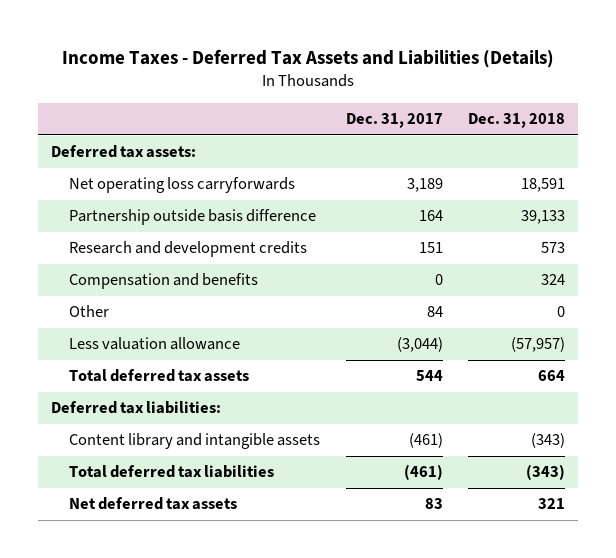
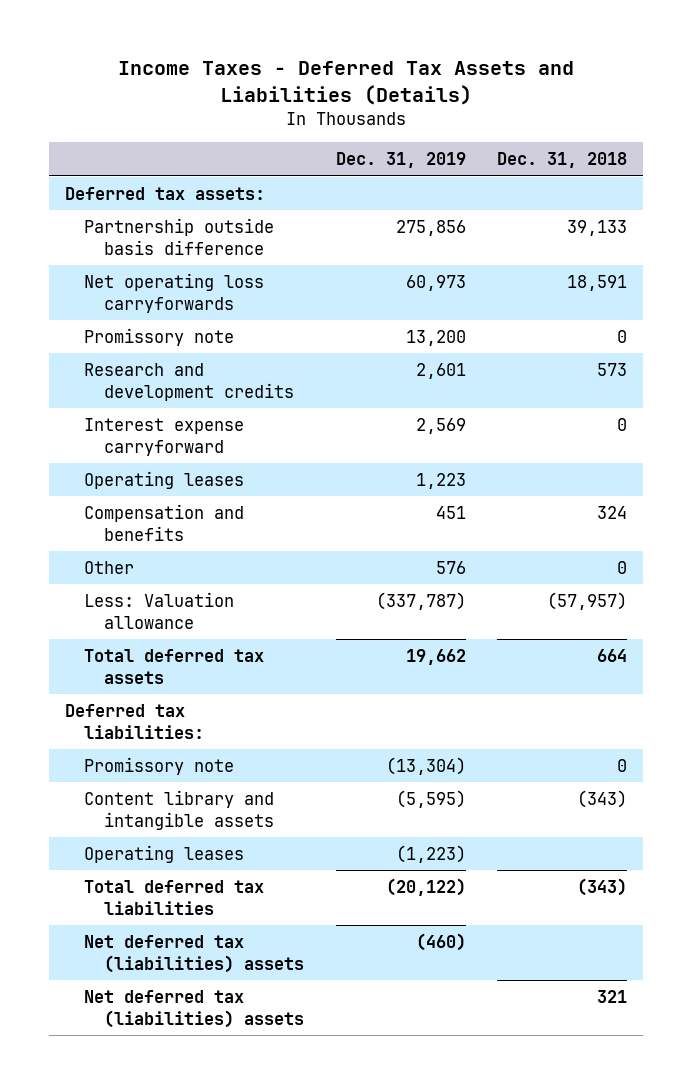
- | Dec. 31, 2017 | Dec. 31, 2018
+ | Dec. 31, 2019 | Dec. 31, 2018
moved down: Net operating loss carryforwards | 60,973 | 18,591
+ Promissory note | 13,200 | 0
+ Interest expense carryforward | 2,569 | 0
+ Operating leases | 1,223 |
- Less valuation allowance | (3,044) | (57,957)
+ Less: Valuation allowance | (337,787) | (57,957)
+ Promissory note | (13,304) | 0
+ Operating leases | (1,223) |
- Net deferred tax assets | 83 | 321
+ Net deferred tax (liabilities) assets | (460) |
+ Net deferred tax (liabilities) assets | | 321

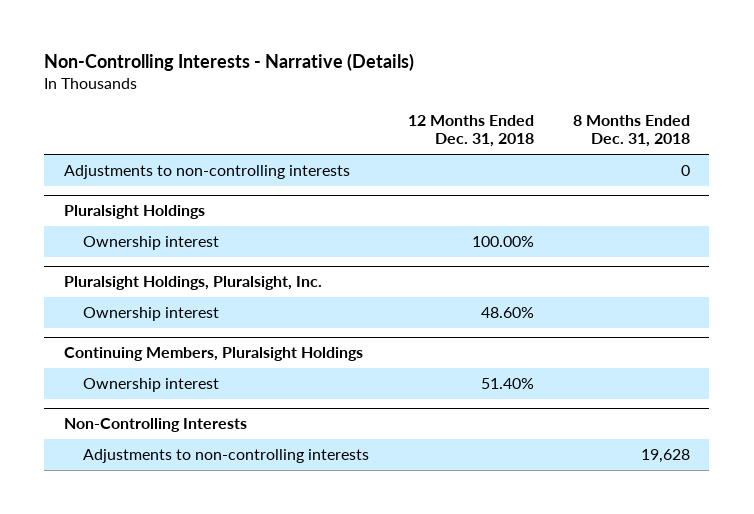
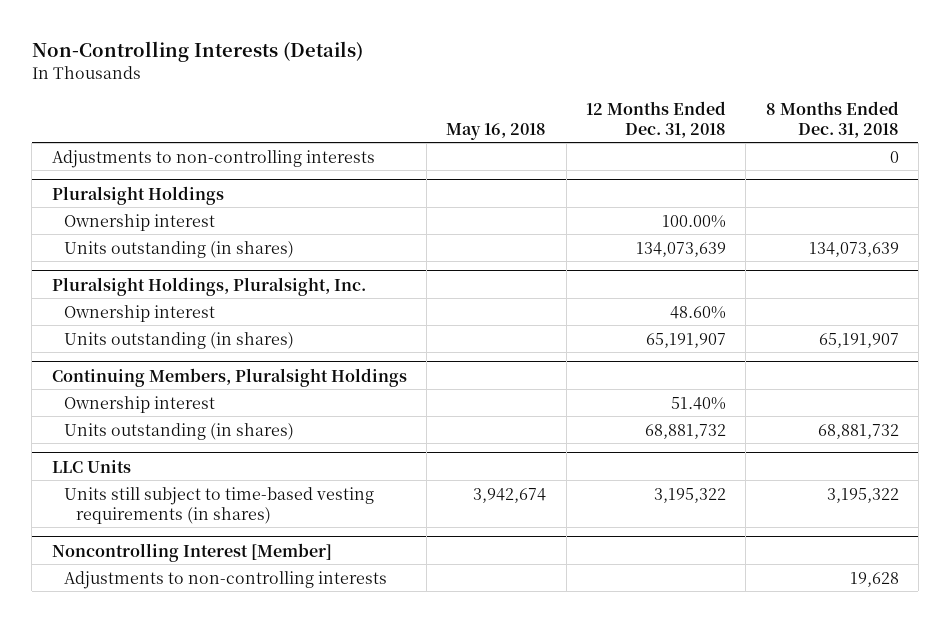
- Non-Controlling Interests - Narrative (Details)
+ Non-Controlling Interests (Details)
- | 12 Months Ended Dec. 31, 2018 | 8 Months Ended Dec. 31, 2018
+ | May 16, 2018 | 12 Months Ended Dec. 31, 2018 | 8 Months Ended Dec. 31, 2018
@ Pluralsight Holdings
+ Units outstanding (in shares) | | 134,073,639 | 134,073,639
@ Pluralsight Holdings, Pluralsight, Inc.
+ Units outstanding (in shares) | | 65,191,907 | 65,191,907
- Non-Controlling Interests
@ Continuing Members, Pluralsight Holdings
+ Units outstanding (in shares) | | 68,881,732 | 68,881,732
+ LLC Units
+ Units still subject to time-based vesting requirements (in shares) | 3,942,674 | 3,195,322 | 3,195,322
+ Noncontrolling Interest [Member]

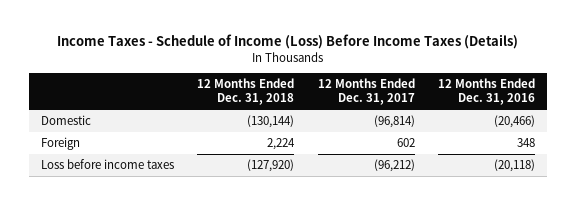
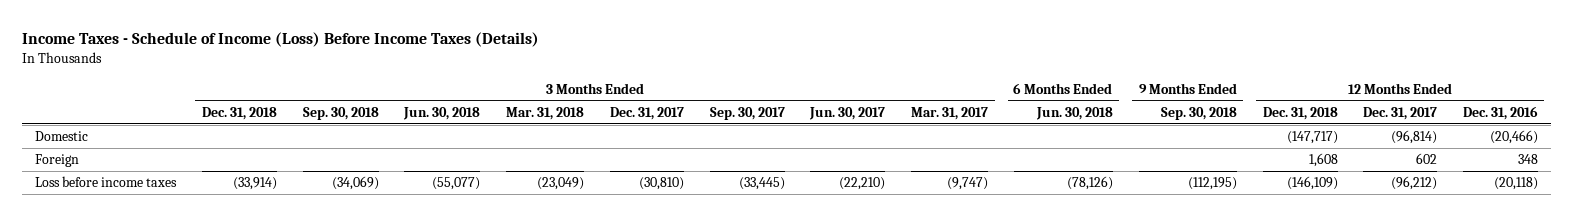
- | 12 Months Ended Dec. 31, 2018 | 12 Months Ended Dec. 31, 2017 | 12 Months Ended Dec. 31, 2016
+ | 3 Months Ended Dec. 31, 2018 | 3 Months Ended Sep. 30, 2018 | 3 Months Ended Jun. 30, 2018 | 3 Months Ended Mar. 31, 2018 | 3 Months Ended Dec. 31, 2017 | 3 Months Ended Sep. 30, 2017 | 3 Months Ended Jun. 30, 2017 | 3 Months Ended Mar. 31, 2017 | 6 Months Ended Jun. 30, 2018 | 9 Months Ended Sep. 30, 2018 | 12 Months Ended Dec. 31, 2018 | 12 Months Ended Dec. 31, 2017 | 12 Months Ended Dec. 31, 2016
- Domestic | (130,144) | (96,814) | (20,466)
- Foreign | 2,224 | 602 | 348
- Loss before income taxes | (127,920) | (96,212) | (20,118)
+ Domestic | | | | | | | | | | | (147,717) | (96,814) | (20,466)
+ Foreign | | | | | | | | | | | 1,608 | 602 | 348
+ Loss before income taxes | (33,914) | (34,069) | (55,077) | (23,049) | (30,810) | (33,445) | (22,210) | (9,747) | (78,126) | (112,195) | (146,109) | (96,212) | (20,118)

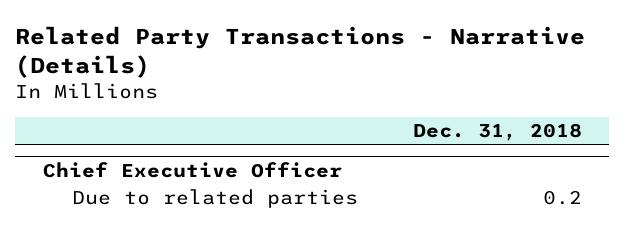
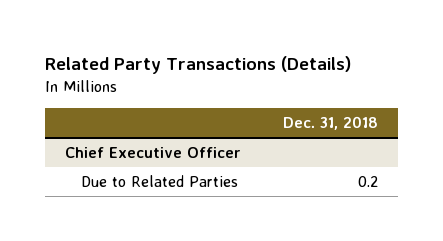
- Related Party Transactions - Narrative (Details)
+ Related Party Transactions (Details)
@ Chief Executive Officer
- Due to related parties | 0.2
+ Due to Related Parties | 0.2

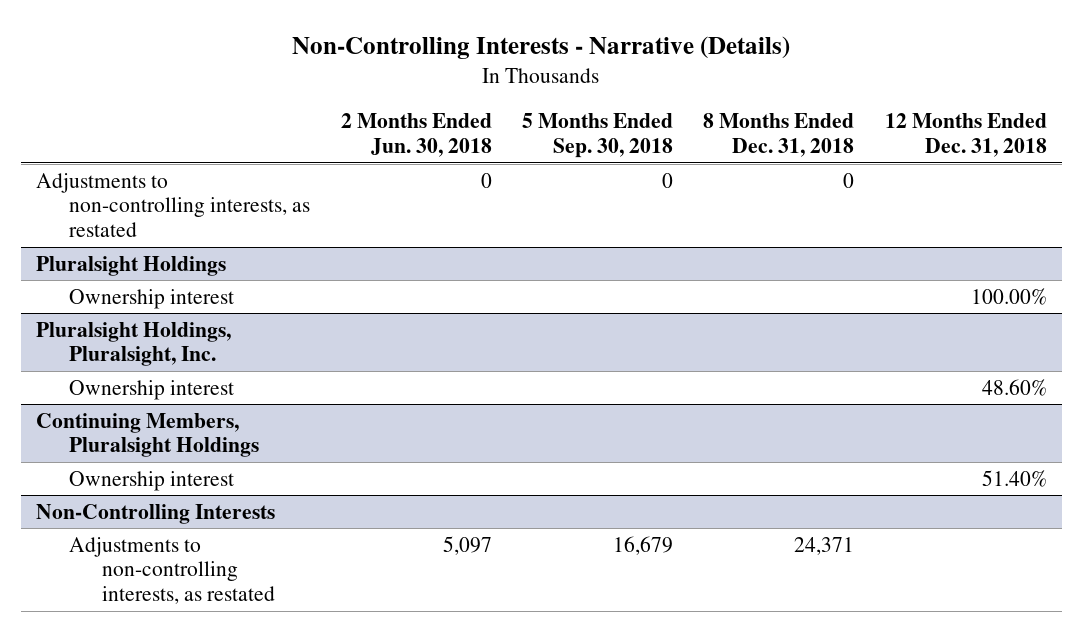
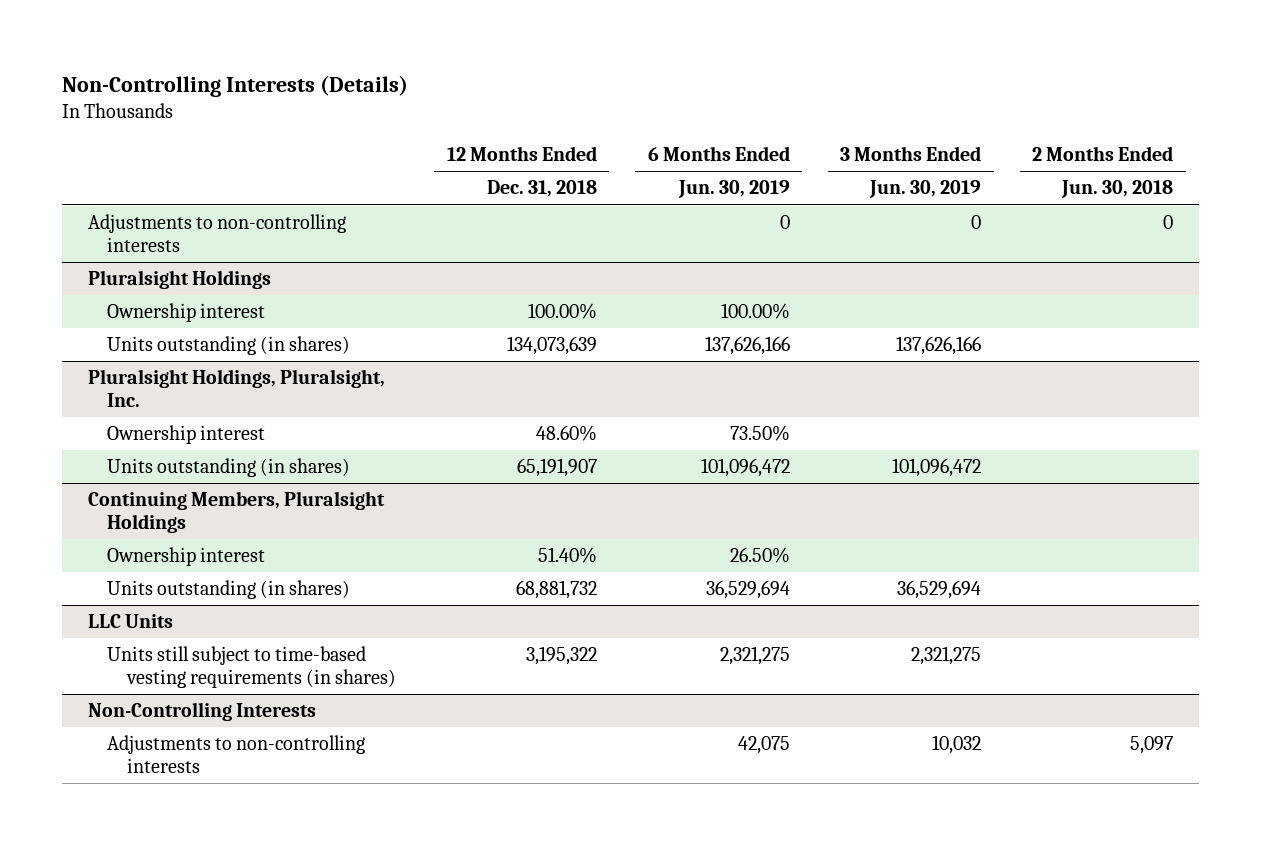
- Non-Controlling Interests - Narrative (Details)
+ Non-Controlling Interests (Details)
- | 2 Months Ended Jun. 30, 2018 | 5 Months Ended Sep. 30, 2018 | 8 Months Ended Dec. 31, 2018 | 12 Months Ended Dec. 31, 2018
+ | 12 Months Ended Dec. 31, 2018 | 6 Months Ended Jun. 30, 2019 | 3 Months Ended Jun. 30, 2019 | 2 Months Ended Jun. 30, 2018
- Adjustments to non-controlling interests, as restated | 0 | 0 | 0 |
+ Adjustments to non-controlling interests | | 0 | 0 | 0
@ Pluralsight Holdings
+ Units outstanding (in shares) | 134,073,639 | 137,626,166 | 137,626,166 |
@ Pluralsight Holdings, Pluralsight, Inc.
+ Units outstanding (in shares) | 65,191,907 | 101,096,472 | 101,096,472 |
@ Continuing Members, Pluralsight Holdings
+ Units outstanding (in shares) | 68,881,732 | 36,529,694 | 36,529,694 |
+ LLC Units
+ Units still subject to time-based vesting requirements (in shares) | 3,195,322 | 2,321,275 | 2,321,275 |
@ Non-Controlling Interests
- Adjustments to non-controlling interests, as restated | 5,097 | 16,679 | 24,371 |
+ Adjustments to non-controlling interests | | 42,075 | 10,032 | 5,097

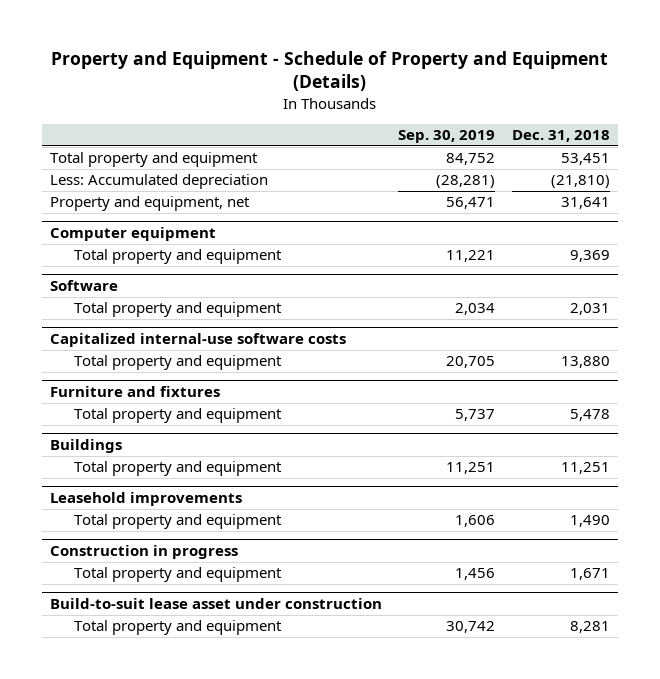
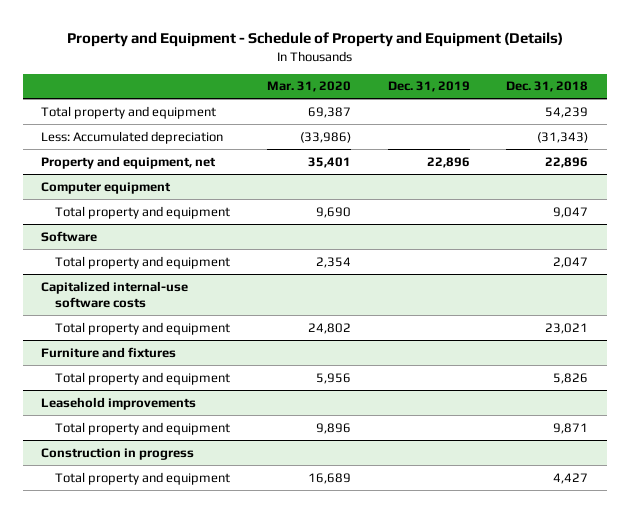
- | Sep. 30, 2019 | Dec. 31, 2018
+ | Mar. 31, 2020 | Dec. 31, 2019 | Dec. 31, 2018
- Total property and equipment | 84,752 | 53,451
- Less: Accumulated depreciation | (28,281) | (21,810)
- Property and equipment, net | 56,471 | 31,641
+ Total property and equipment | 69,387 | | 54,239
+ Less: Accumulated depreciation | (33,986) | | (31,343)
+ Property and equipment, net | 35,401 | 22,896 | 22,896
@ Computer equipment
- Total property and equipment | 11,221 | 9,369
+ Total property and equipment | 9,690 | | 9,047
@ Software
- Total property and equipment | 2,034 | 2,031
+ Total property and equipment | 2,354 | | 2,047
@ Capitalized internal-use software costs
- Total property and equipment | 20,705 | 13,880
+ Total property and equipment | 24,802 | | 23,021
@ Furniture and fixtures
- Total property and equipment | 5,737 | 5,478
- Buildings
- Total property and equipment | 11,251 | 11,251
@ Furniture and fixtures
+ Total property and equipment | 5,956 | | 5,826
@ Leasehold improvements
- Total property and equipment | 1,606 | 1,490
+ Total property and equipment | 9,896 | | 9,871
@ Construction in progress
- Total property and equipment | 1,456 | 1,671
- Build-to-suit lease asset under construction
- Total property and equipment | 30,742 | 8,281
@ Construction in progress
+ Total property and equipment | 16,689 | | 4,427

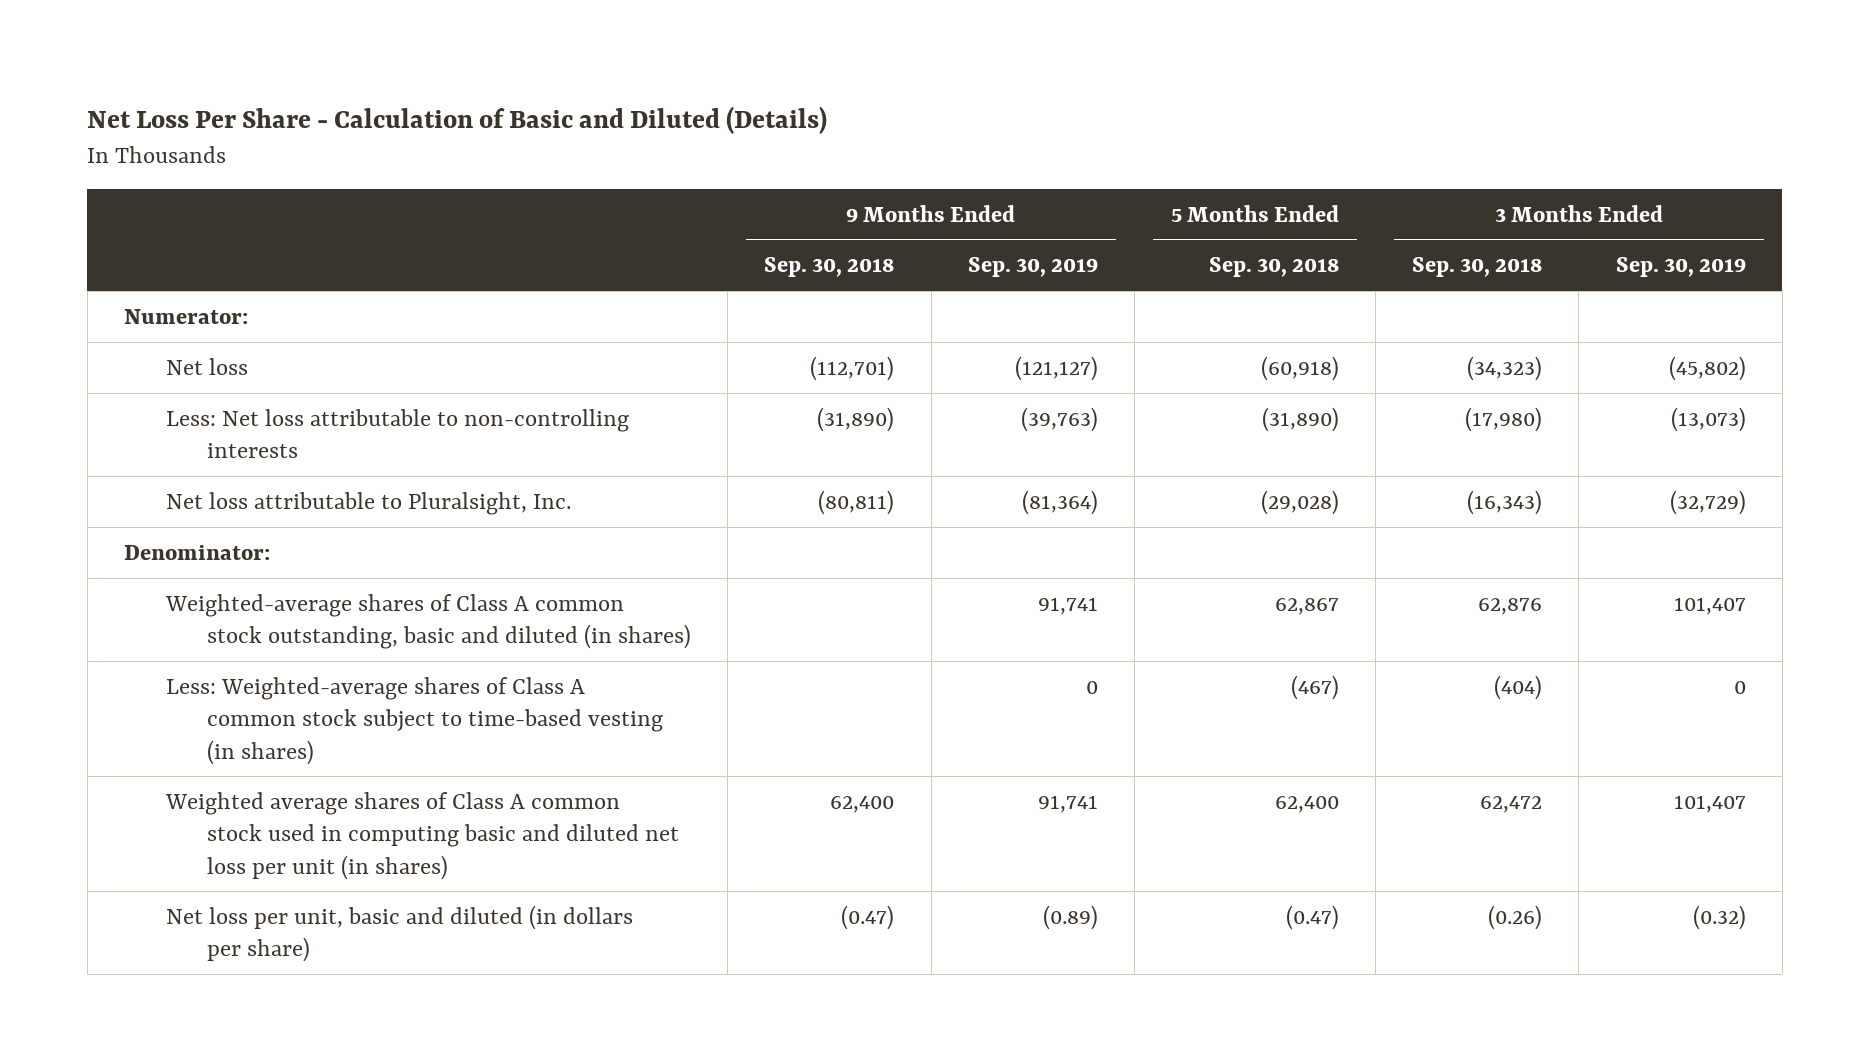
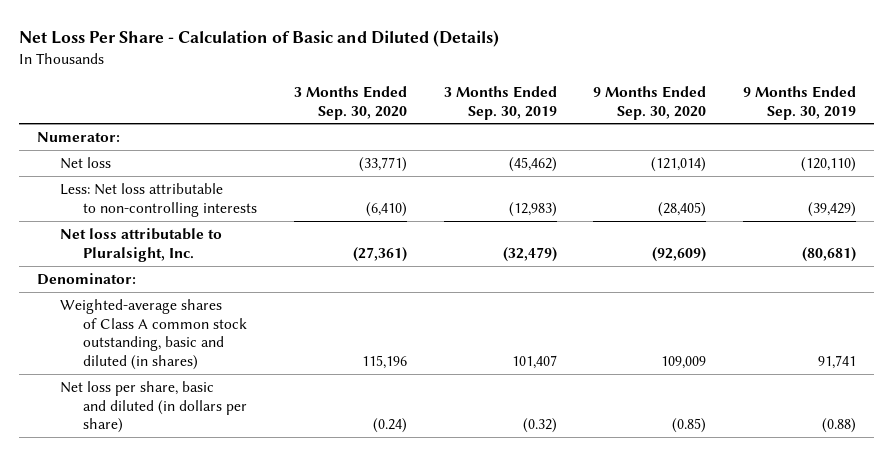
- | 9 Months Ended Sep. 30, 2018 | 9 Months Ended Sep. 30, 2019 | 5 Months Ended Sep. 30, 2018 | 3 Months Ended Sep. 30, 2018 | 3 Months Ended Sep. 30, 2019
+ | 3 Months Ended Sep. 30, 2020 | 3 Months Ended Sep. 30, 2019 | 9 Months Ended Sep. 30, 2020 | 9 Months Ended Sep. 30, 2019
- Net loss | (112,701) | (121,127) | (60,918) | (34,323) | (45,802)
- Less: Net loss attributable to non-controlling interests | (31,890) | (39,763) | (31,890) | (17,980) | (13,073)
- Net loss attributable to Pluralsight, Inc. | (80,811) | (81,364) | (29,028) | (16,343) | (32,729)
+ Net loss | (33,771) | (45,462) | (121,014) | (120,110)
+ Less: Net loss attributable to non-controlling interests | (6,410) | (12,983) | (28,405) | (39,429)
+ Net loss attributable to Pluralsight, Inc. | (27,361) | (32,479) | (92,609) | (80,681)
- Less: Weighted-average shares of Class A common stock subject to time-based vesting (in shares) | | 0 | (467) | (404) | 0
- Weighted average shares of Class A common stock used in computing basic and diluted net loss per unit (in shares) | 62,400 | 91,741 | 62,400 | 62,472 | 101,407
- Net loss per unit, basic and diluted (in dollars per share) | (0.47) | (0.89) | (0.47) | (0.26) | (0.32)
+ Net loss per share, basic and diluted (in dollars per share) | (0.24) | (0.32) | (0.85) | (0.88)

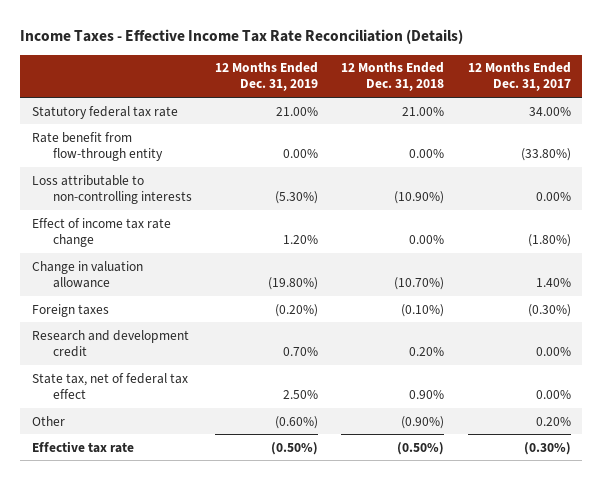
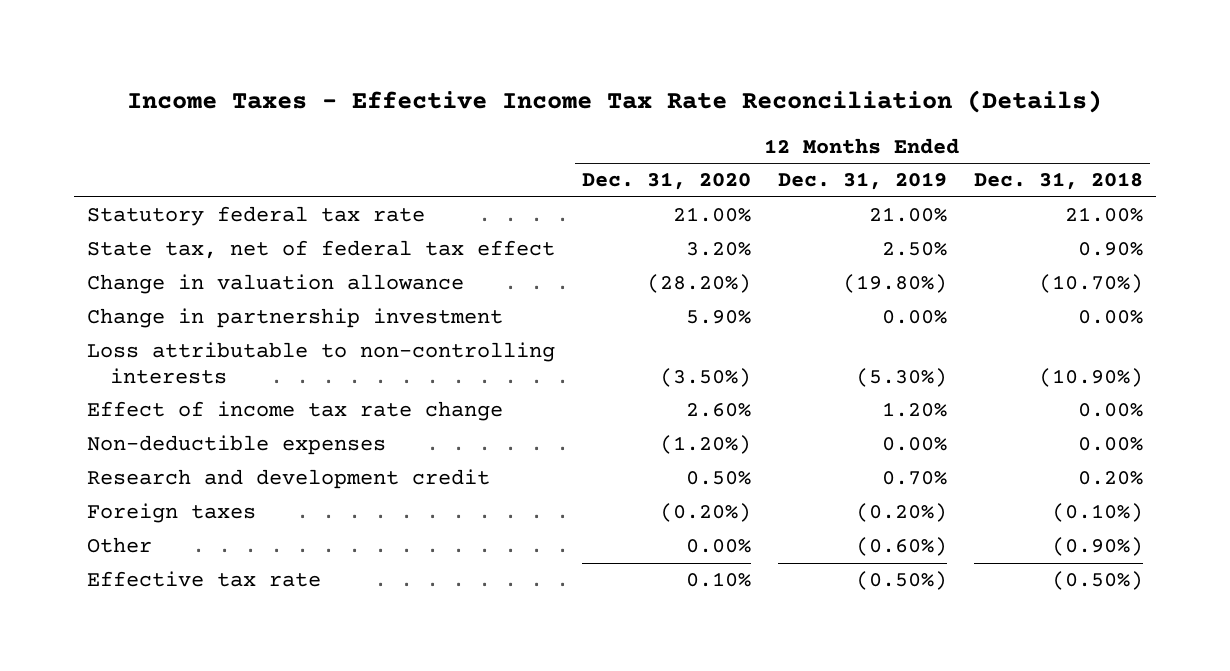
- | 12 Months Ended Dec. 31, 2019 | 12 Months Ended Dec. 31, 2018 | 12 Months Ended Dec. 31, 2017
+ | 12 Months Ended Dec. 31, 2020 | 12 Months Ended Dec. 31, 2019 | 12 Months Ended Dec. 31, 2018
- Rate benefit from flow-through entity | 0.00% | 0.00% | (33.80%)
moved up: State tax, net of federal tax effect | 3.20% | 2.50% | 0.90%
moved up: Change in valuation allowance | (28.20%) | (19.80%) | (10.70%)
+ Change in partnership investment | 5.90% | 0.00% | 0.00%
+ Non-deductible expenses | (1.20%) | 0.00% | 0.00%
moved down: Foreign taxes | (0.20%) | (0.20%) | (0.10%)

